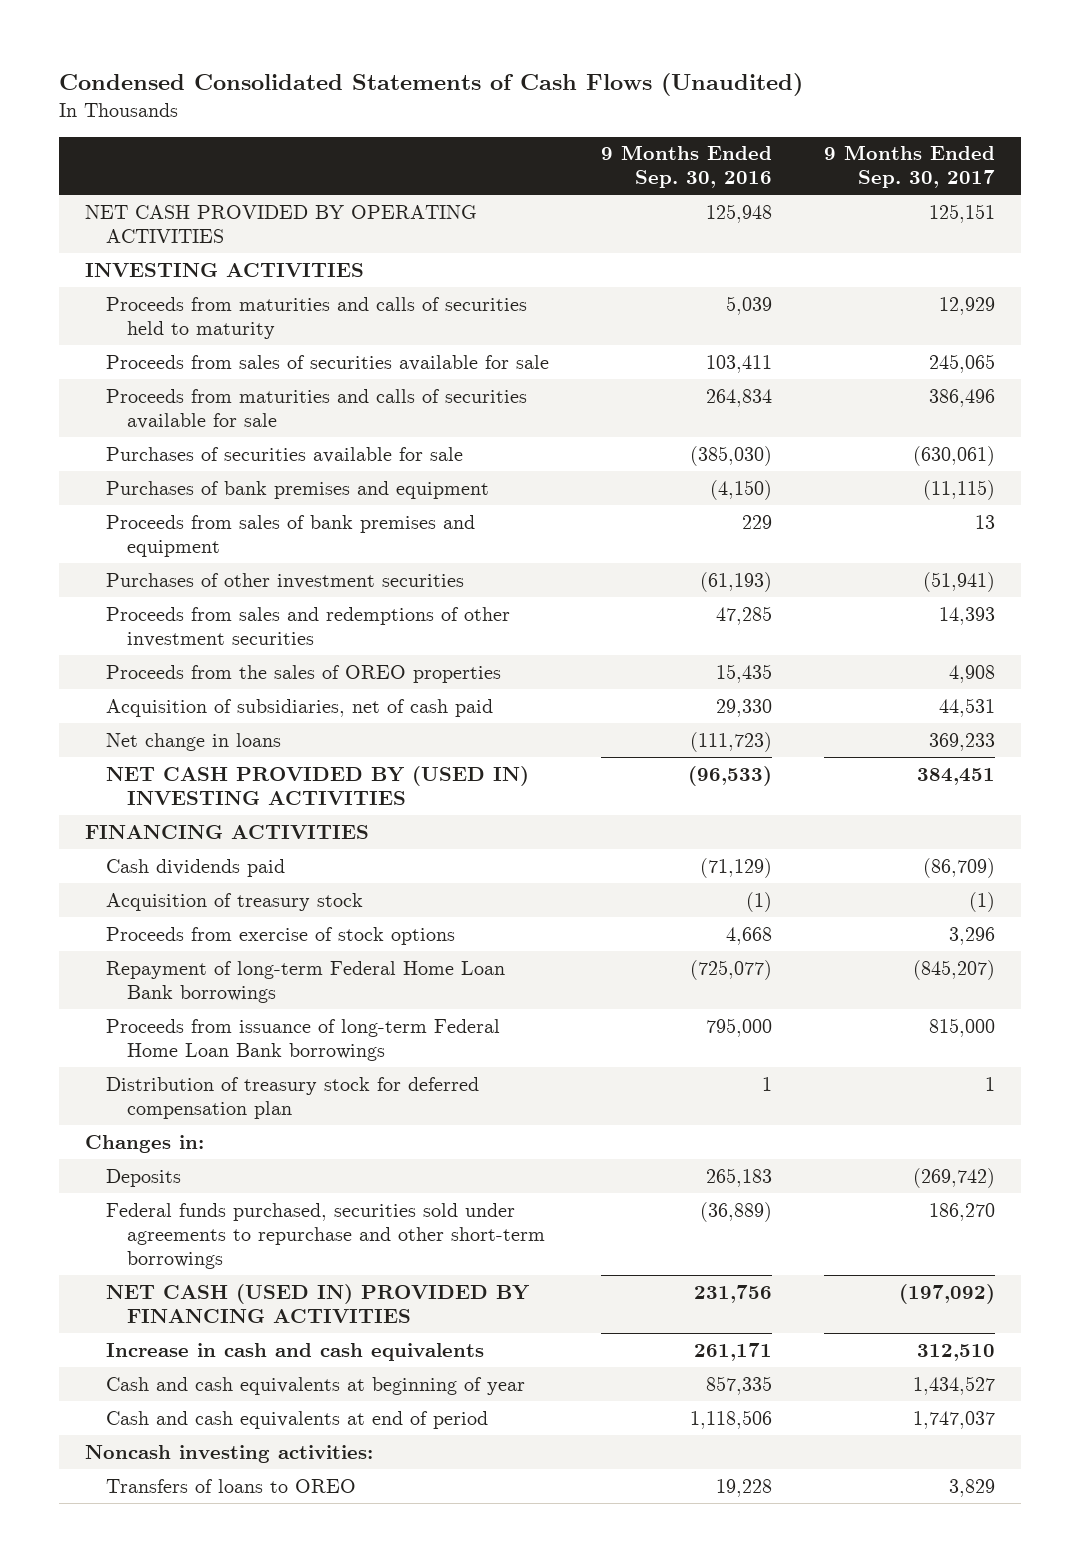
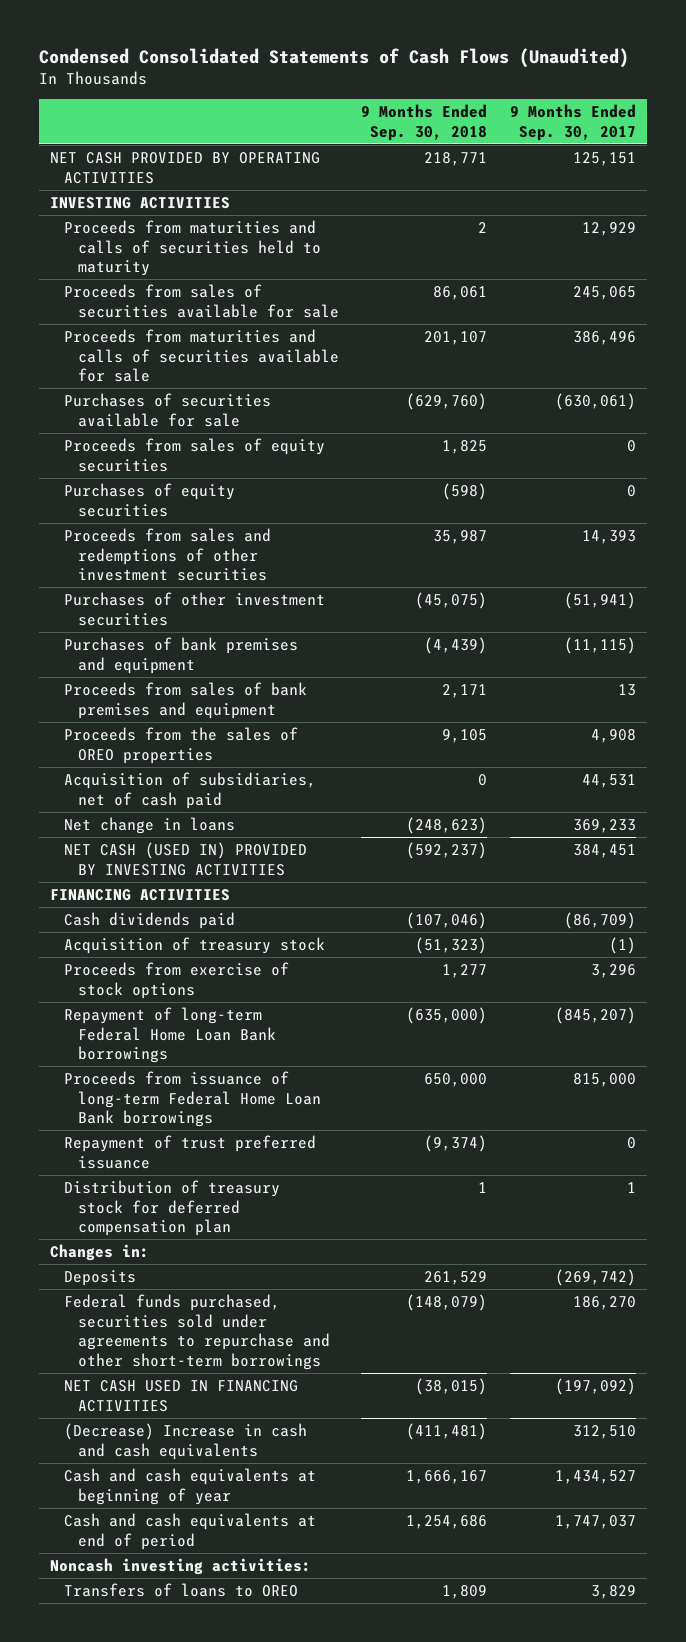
- | 9 Months Ended Sep. 30, 2016 | 9 Months Ended Sep. 30, 2017
+ | 9 Months Ended Sep. 30, 2018 | 9 Months Ended Sep. 30, 2017
+ Proceeds from sales of equity securities | 1,825 | 0
+ Purchases of equity securities | (598) | 0
moved up: Proceeds from sales and redemptions of other investment securities | 35,987 | 14,393
moved up: Purchases of other investment securities | (45,075) | (51,941)
- NET CASH PROVIDED BY (USED IN) INVESTING ACTIVITIES | (96,533) | 384,451
+ NET CASH (USED IN) PROVIDED BY INVESTING ACTIVITIES | (592,237) | 384,451
+ Repayment of trust preferred issuance | (9,374) | 0
- NET CASH (USED IN) PROVIDED BY FINANCING ACTIVITIES | 231,756 | (197,092)
- Increase in cash and cash equivalents | 261,171 | 312,510
+ NET CASH USED IN FINANCING ACTIVITIES | (38,015) | (197,092)
+ (Decrease) Increase in cash and cash equivalents | (411,481) | 312,510

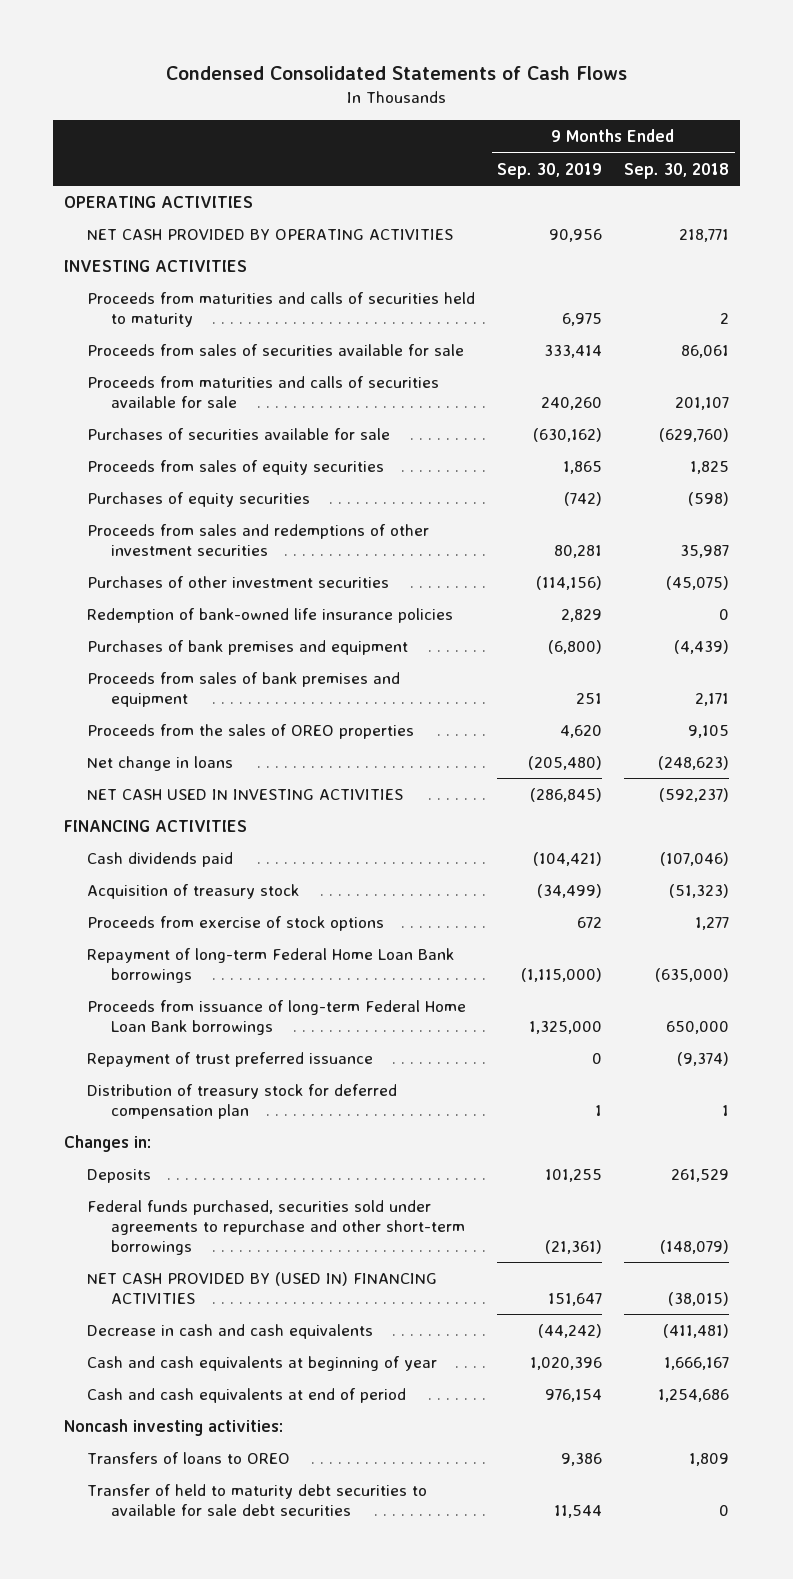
- Condensed Consolidated Statements of Cash Flows (Unaudited)
+ Condensed Consolidated Statements of Cash Flows
- | 9 Months Ended Sep. 30, 2018 | 9 Months Ended Sep. 30, 2017
+ | 9 Months Ended Sep. 30, 2019 | 9 Months Ended Sep. 30, 2018
+ OPERATING ACTIVITIES
+ Redemption of bank-owned life insurance policies | 2,829 | 0
- Acquisition of subsidiaries, net of cash paid | 0 | 44,531
- NET CASH (USED IN) PROVIDED BY INVESTING ACTIVITIES | (592,237) | 384,451
+ NET CASH USED IN INVESTING ACTIVITIES | (286,845) | (592,237)
- NET CASH USED IN FINANCING ACTIVITIES | (38,015) | (197,092)
- (Decrease) Increase in cash and cash equivalents | (411,481) | 312,510
+ NET CASH PROVIDED BY (USED IN) FINANCING ACTIVITIES | 151,647 | (38,015)
+ Decrease in cash and cash equivalents | (44,242) | (411,481)
+ Transfer of held to maturity debt securities to available for sale debt securities | 11,544 | 0

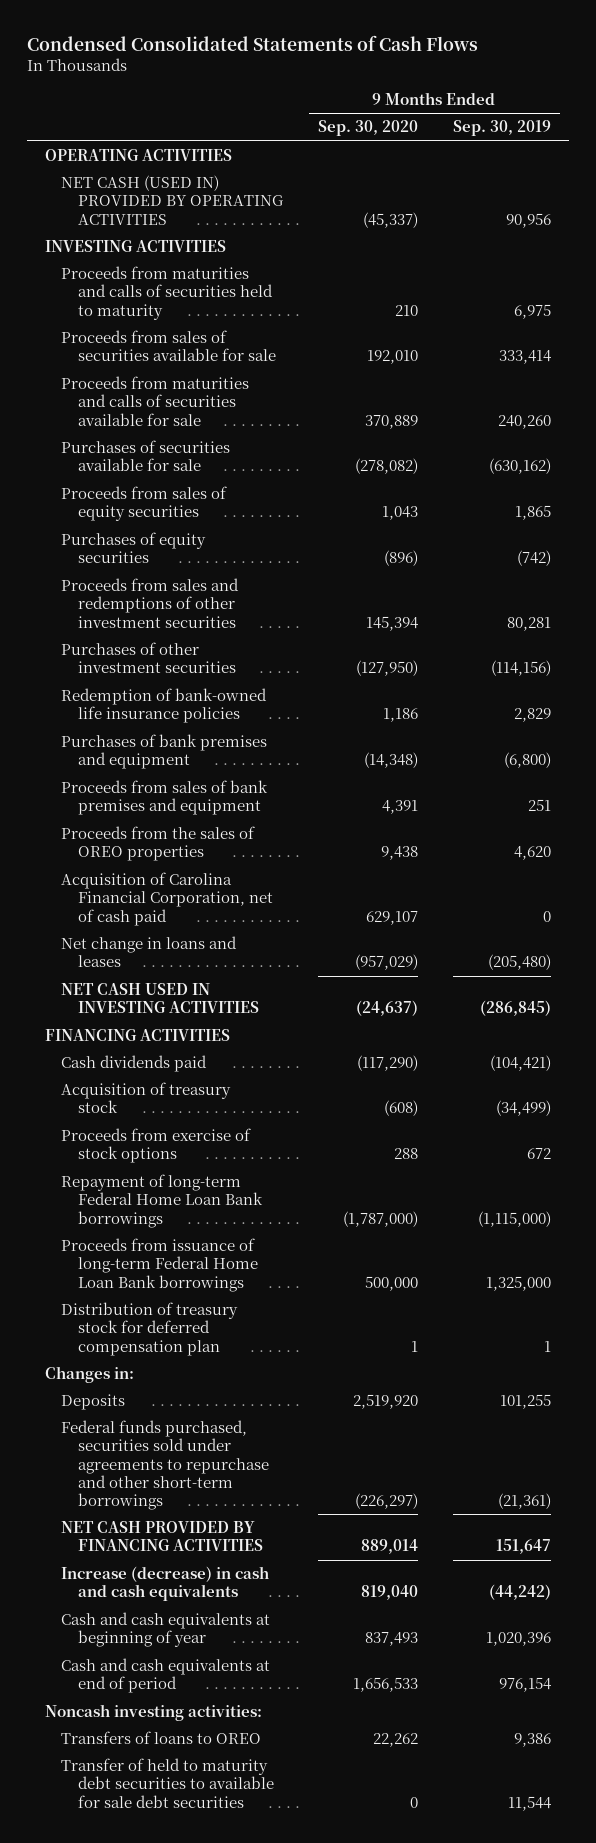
- | 9 Months Ended Sep. 30, 2019 | 9 Months Ended Sep. 30, 2018
+ | 9 Months Ended Sep. 30, 2020 | 9 Months Ended Sep. 30, 2019
- NET CASH PROVIDED BY OPERATING ACTIVITIES | 90,956 | 218,771
+ NET CASH (USED IN) PROVIDED BY OPERATING ACTIVITIES | (45,337) | 90,956
- Net change in loans | (205,480) | (248,623)
+ Acquisition of Carolina Financial Corporation, net of cash paid | 629,107 | 0
+ Net change in loans and leases | (957,029) | (205,480)
- Repayment of trust preferred issuance | 0 | (9,374)
- NET CASH PROVIDED BY (USED IN) FINANCING ACTIVITIES | 151,647 | (38,015)
- Decrease in cash and cash equivalents | (44,242) | (411,481)
+ NET CASH PROVIDED BY FINANCING ACTIVITIES | 889,014 | 151,647
+ Increase (decrease) in cash and cash equivalents | 819,040 | (44,242)

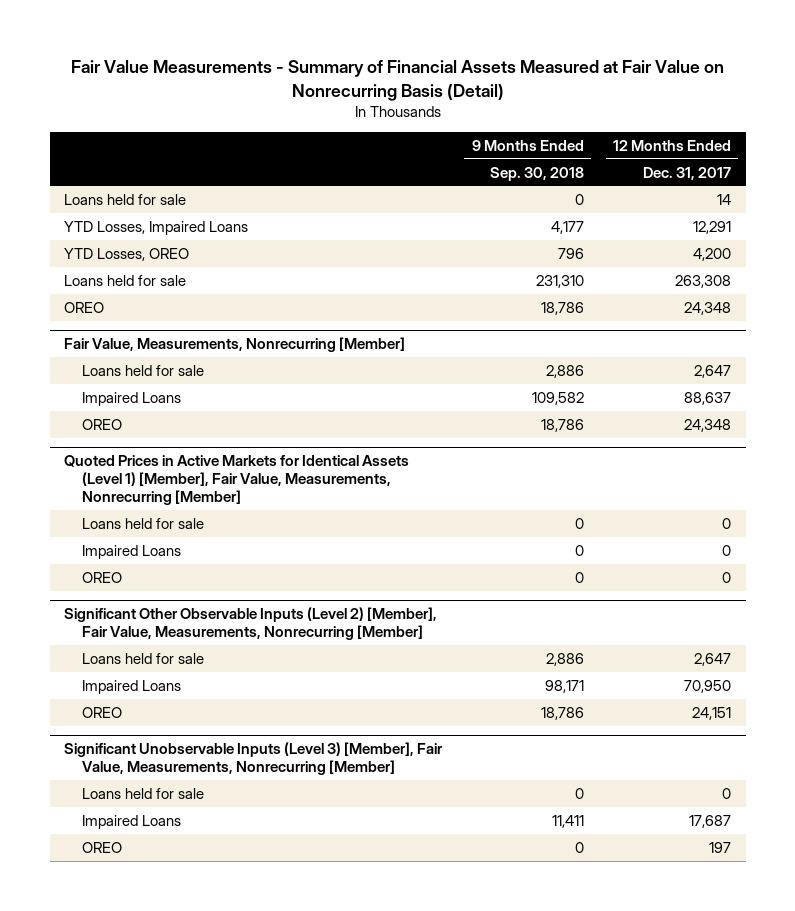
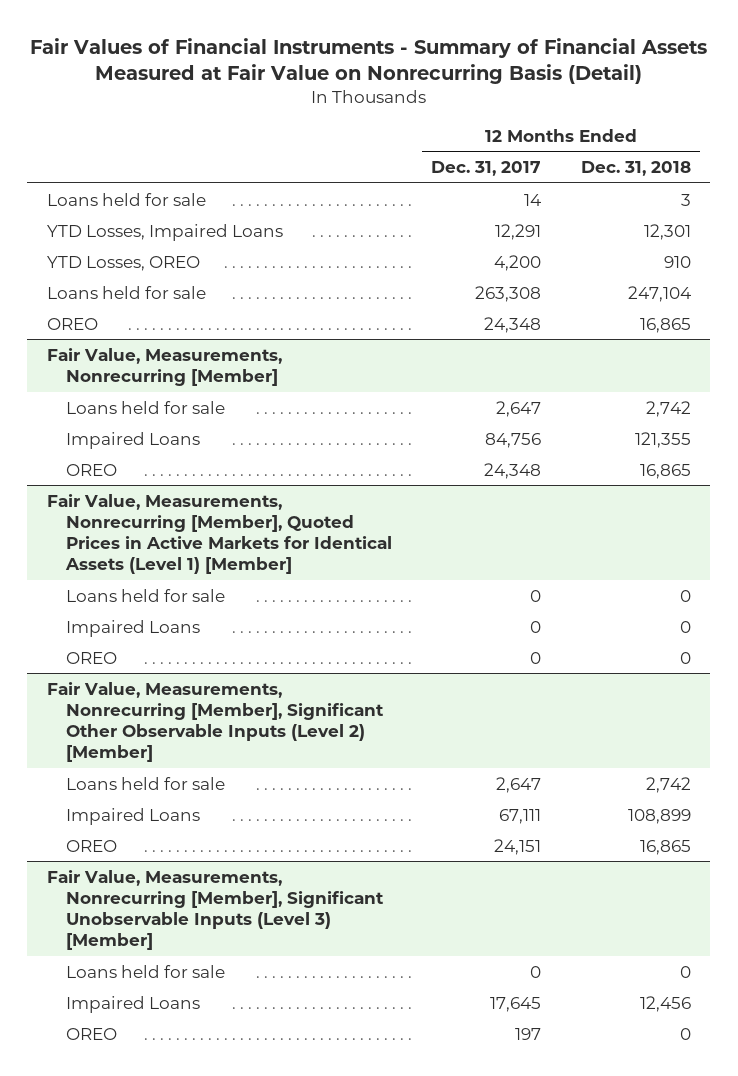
- Fair Value Measurements - Summary of Financial Assets Measured at Fair Value on Nonrecurring Basis (Detail)
+ Fair Values of Financial Instruments - Summary of Financial Assets Measured at Fair Value on Nonrecurring Basis (Detail)
- | 9 Months Ended Sep. 30, 2018 | 12 Months Ended Dec. 31, 2017
+ | 12 Months Ended Dec. 31, 2017 | 12 Months Ended Dec. 31, 2018
@ Fair Value, Measurements, Nonrecurring [Member]
- Impaired Loans | 109,582 | 88,637
+ Impaired Loans | 84,756 | 121,355
- Quoted Prices in Active Markets for Identical Assets (Level 1) [Member], Fair Value, Measurements, Nonrecurring [Member]
+ Fair Value, Measurements, Nonrecurring [Member], Quoted Prices in Active Markets for Identical Assets (Level 1) [Member]
- Significant Other Observable Inputs (Level 2) [Member], Fair Value, Measurements, Nonrecurring [Member]
+ Fair Value, Measurements, Nonrecurring [Member], Significant Other Observable Inputs (Level 2) [Member]
- Impaired Loans | 98,171 | 70,950
+ Impaired Loans | 67,111 | 108,899
- Significant Unobservable Inputs (Level 3) [Member], Fair Value, Measurements, Nonrecurring [Member]
+ Fair Value, Measurements, Nonrecurring [Member], Significant Unobservable Inputs (Level 3) [Member]
- Impaired Loans | 11,411 | 17,687
+ Impaired Loans | 17,645 | 12,456

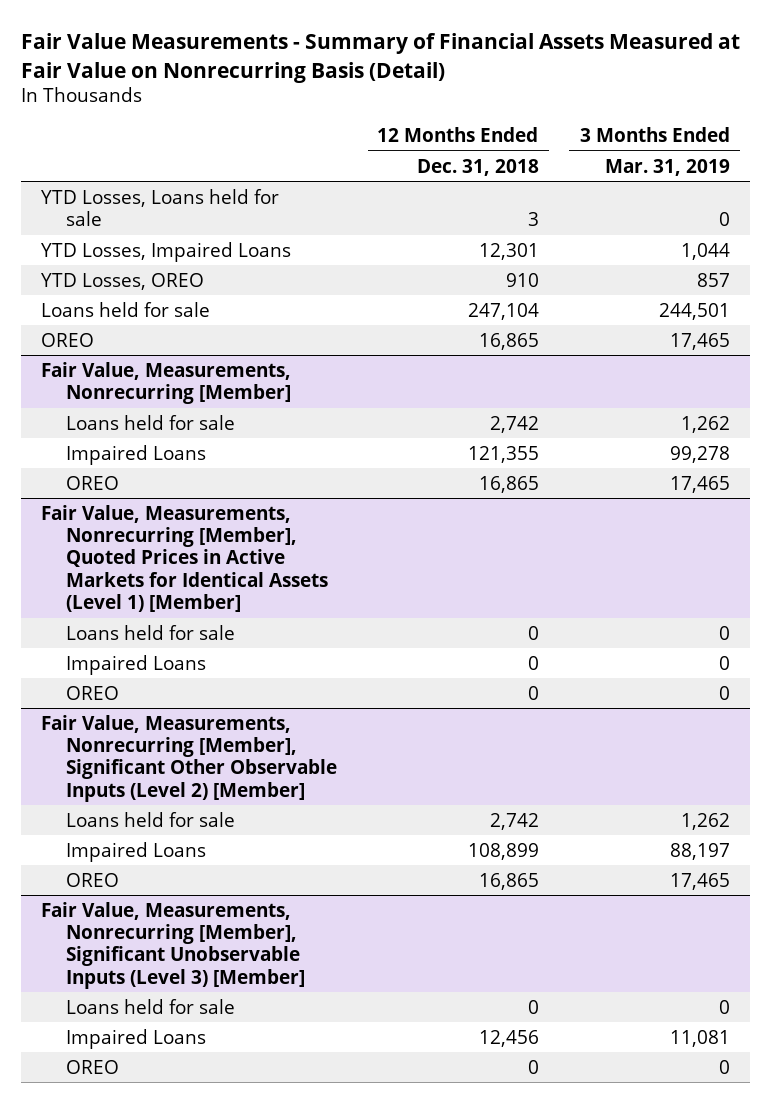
- Fair Values of Financial Instruments - Summary of Financial Assets Measured at Fair Value on Nonrecurring Basis (Detail)
+ Fair Value Measurements - Summary of Financial Assets Measured at Fair Value on Nonrecurring Basis (Detail)
- | 12 Months Ended Dec. 31, 2017 | 12 Months Ended Dec. 31, 2018
+ | 12 Months Ended Dec. 31, 2018 | 3 Months Ended Mar. 31, 2019
- Loans held for sale | 14 | 3
+ YTD Losses, Loans held for sale | 3 | 0

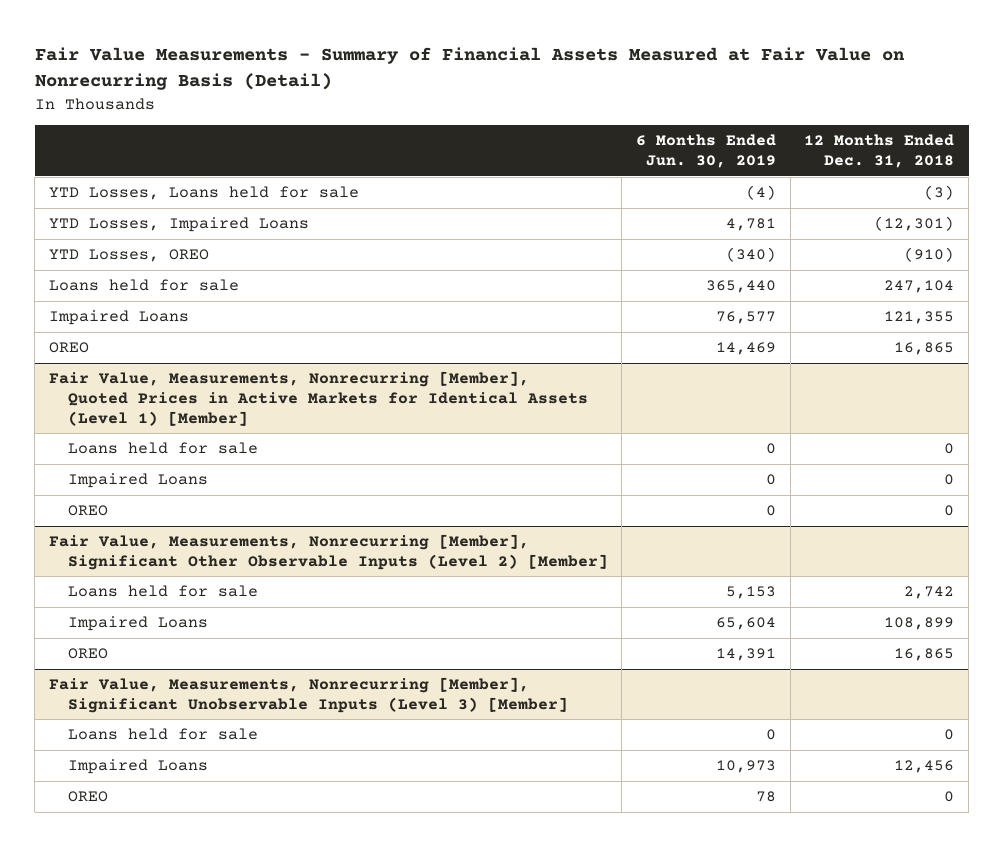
- | 12 Months Ended Dec. 31, 2018 | 3 Months Ended Mar. 31, 2019
+ | 6 Months Ended Jun. 30, 2019 | 12 Months Ended Dec. 31, 2018
- YTD Losses, Loans held for sale | 3 | 0
- YTD Losses, Impaired Loans | 12,301 | 1,044
- YTD Losses, OREO | 910 | 857
+ YTD Losses, Loans held for sale | (4) | (3)
+ YTD Losses, Impaired Loans | 4,781 | (12,301)
+ YTD Losses, OREO | (340) | (910)
- OREO | 16,865 | 17,465
- Fair Value, Measurements, Nonrecurring [Member]
- Loans held for sale | 2,742 | 1,262

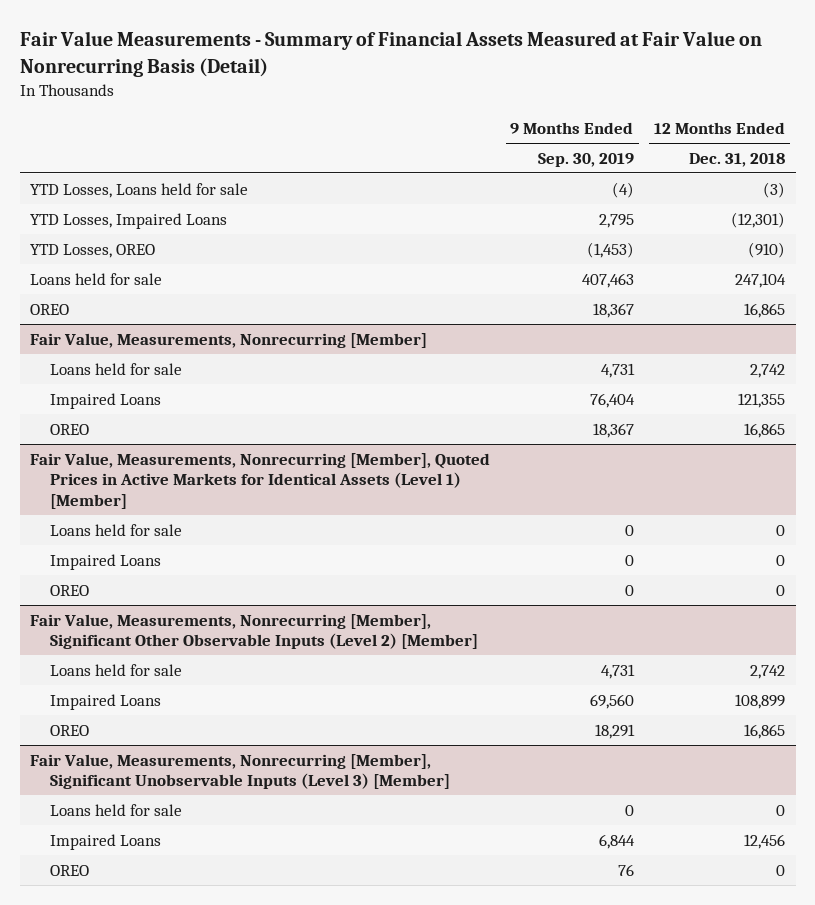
- | 6 Months Ended Jun. 30, 2019 | 12 Months Ended Dec. 31, 2018
+ | 9 Months Ended Sep. 30, 2019 | 12 Months Ended Dec. 31, 2018
+ OREO | 18,367 | 16,865
+ Fair Value, Measurements, Nonrecurring [Member]
+ Loans held for sale | 4,731 | 2,742

